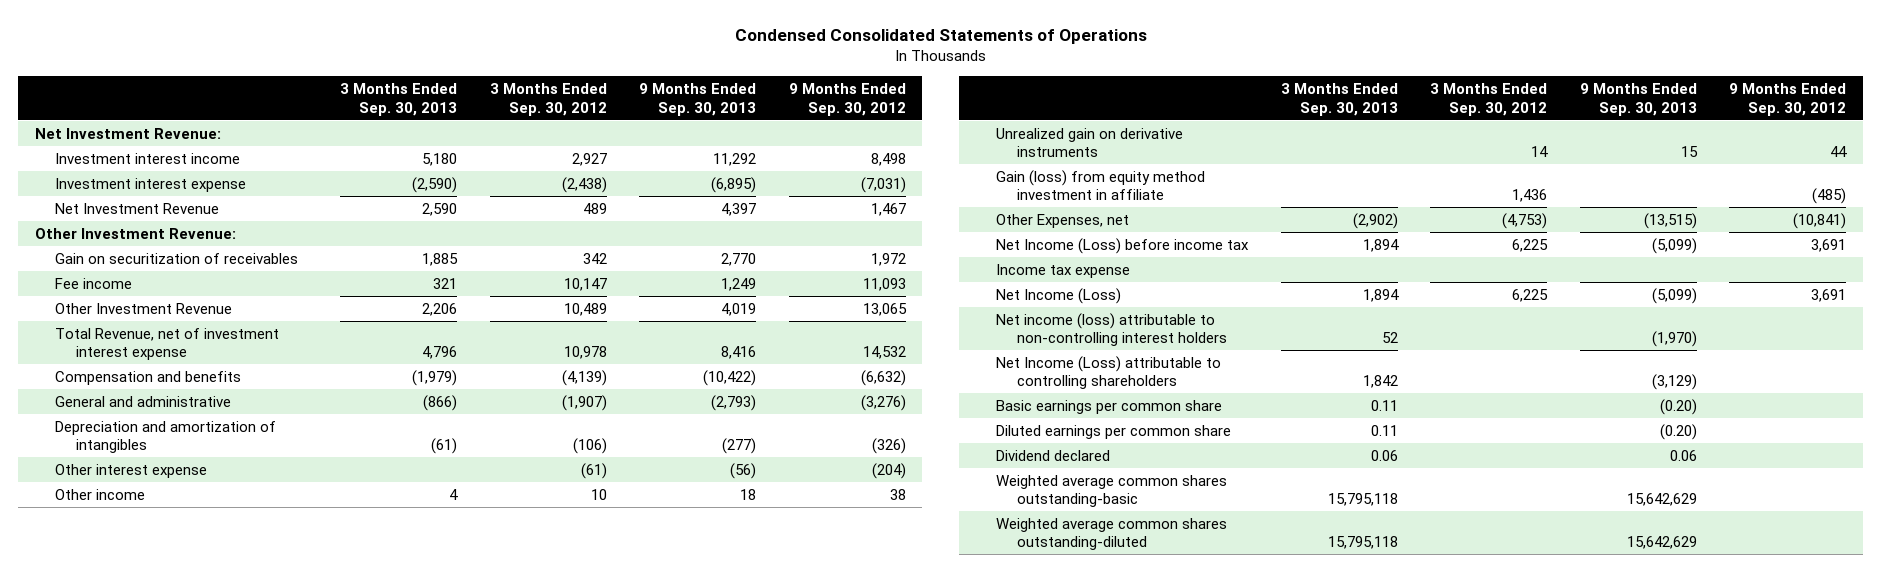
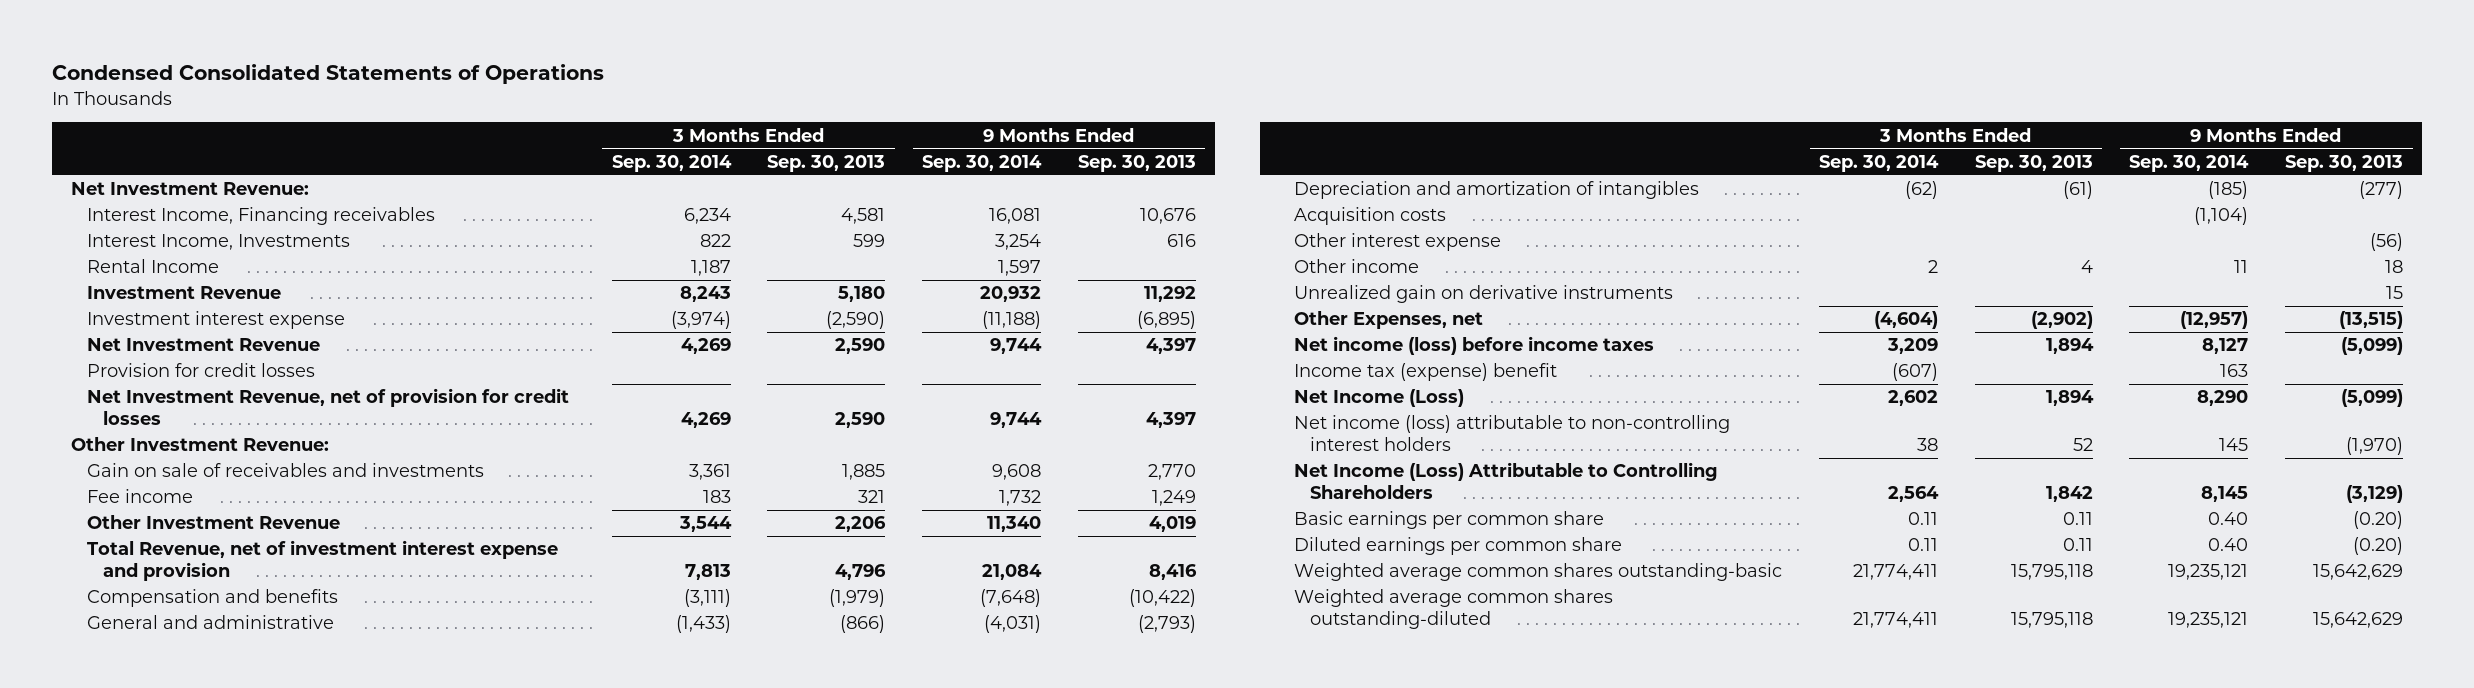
- | 3 Months Ended Sep. 30, 2013 | 3 Months Ended Sep. 30, 2012 | 9 Months Ended Sep. 30, 2013 | 9 Months Ended Sep. 30, 2012
+ | 3 Months Ended Sep. 30, 2014 | 3 Months Ended Sep. 30, 2013 | 9 Months Ended Sep. 30, 2014 | 9 Months Ended Sep. 30, 2013
- Investment interest income | 5,180 | 2,927 | 11,292 | 8,498
+ Interest Income, Financing receivables | 6,234 | 4,581 | 16,081 | 10,676
+ Interest Income, Investments | 822 | 599 | 3,254 | 616
+ Rental Income | 1,187 | | 1,597 |
+ Investment Revenue | 8,243 | 5,180 | 20,932 | 11,292
+ Provision for credit losses
+ Net Investment Revenue, net of provision for credit losses | 4,269 | 2,590 | 9,744 | 4,397
- Gain on securitization of receivables | 1,885 | 342 | 2,770 | 1,972
+ Gain on sale of receivables and investments | 3,361 | 1,885 | 9,608 | 2,770
- Total Revenue, net of investment interest expense | 4,796 | 10,978 | 8,416 | 14,532
+ Total Revenue, net of investment interest expense and provision | 7,813 | 4,796 | 21,084 | 8,416
+ Acquisition costs | | | (1,104) |
- Gain (loss) from equity method investment in affiliate | | 1,436 | | (485)
- Net Income (Loss) before income tax | 1,894 | 6,225 | (5,099) | 3,691
- Income tax expense
+ Net income (loss) before income taxes | 3,209 | 1,894 | 8,127 | (5,099)
+ Income tax (expense) benefit | (607) | | 163 |
- Net Income (Loss) attributable to controlling shareholders | 1,842 | | (3,129) |
+ Net Income (Loss) Attributable to Controlling Shareholders | 2,564 | 1,842 | 8,145 | (3,129)
- Dividend declared | 0.06 | | 0.06 |

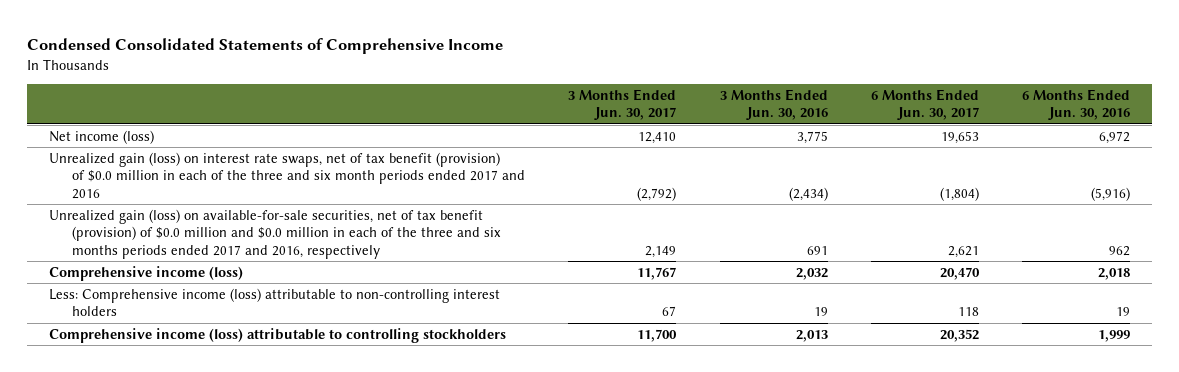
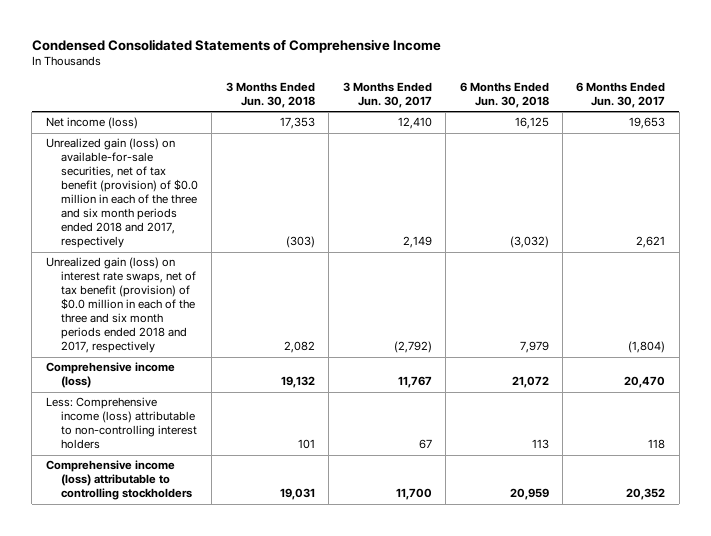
- | 3 Months Ended Jun. 30, 2017 | 3 Months Ended Jun. 30, 2016 | 6 Months Ended Jun. 30, 2017 | 6 Months Ended Jun. 30, 2016
+ | 3 Months Ended Jun. 30, 2018 | 3 Months Ended Jun. 30, 2017 | 6 Months Ended Jun. 30, 2018 | 6 Months Ended Jun. 30, 2017
- Unrealized gain (loss) on interest rate swaps, net of tax benefit (provision) of $0.0 million in each of the three and six month periods ended 2017 and 2016 | (2,792) | (2,434) | (1,804) | (5,916)
- Unrealized gain (loss) on available-for-sale securities, net of tax benefit (provision) of $0.0 million and $0.0 million in each of the three and six months periods ended 2017 and 2016, respectively | 2,149 | 691 | 2,621 | 962
+ Unrealized gain (loss) on available-for-sale securities, net of tax benefit (provision) of $0.0 million in each of the three and six month periods ended 2018 and 2017, respectively | (303) | 2,149 | (3,032) | 2,621
+ Unrealized gain (loss) on interest rate swaps, net of tax benefit (provision) of $0.0 million in each of the three and six month periods ended 2018 and 2017, respectively | 2,082 | (2,792) | 7,979 | (1,804)

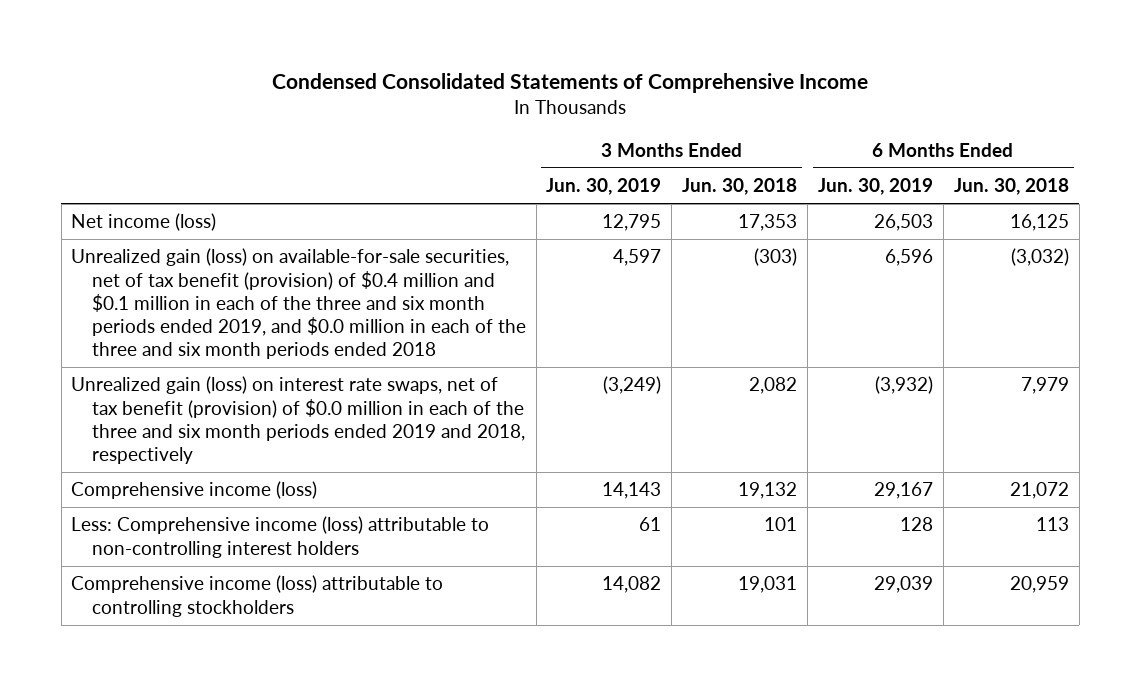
- | 3 Months Ended Jun. 30, 2018 | 3 Months Ended Jun. 30, 2017 | 6 Months Ended Jun. 30, 2018 | 6 Months Ended Jun. 30, 2017
+ | 3 Months Ended Jun. 30, 2019 | 3 Months Ended Jun. 30, 2018 | 6 Months Ended Jun. 30, 2019 | 6 Months Ended Jun. 30, 2018
- Unrealized gain (loss) on available-for-sale securities, net of tax benefit (provision) of $0.0 million in each of the three and six month periods ended 2018 and 2017, respectively | (303) | 2,149 | (3,032) | 2,621
- Unrealized gain (loss) on interest rate swaps, net of tax benefit (provision) of $0.0 million in each of the three and six month periods ended 2018 and 2017, respectively | 2,082 | (2,792) | 7,979 | (1,804)
+ Unrealized gain (loss) on available-for-sale securities, net of tax benefit (provision) of $0.4 million and $0.1 million in each of the three and six month periods ended 2019, and $0.0 million in each of the three and six month periods ended 2018 | 4,597 | (303) | 6,596 | (3,032)
+ Unrealized gain (loss) on interest rate swaps, net of tax benefit (provision) of $0.0 million in each of the three and six month periods ended 2019 and 2018, respectively | (3,249) | 2,082 | (3,932) | 7,979

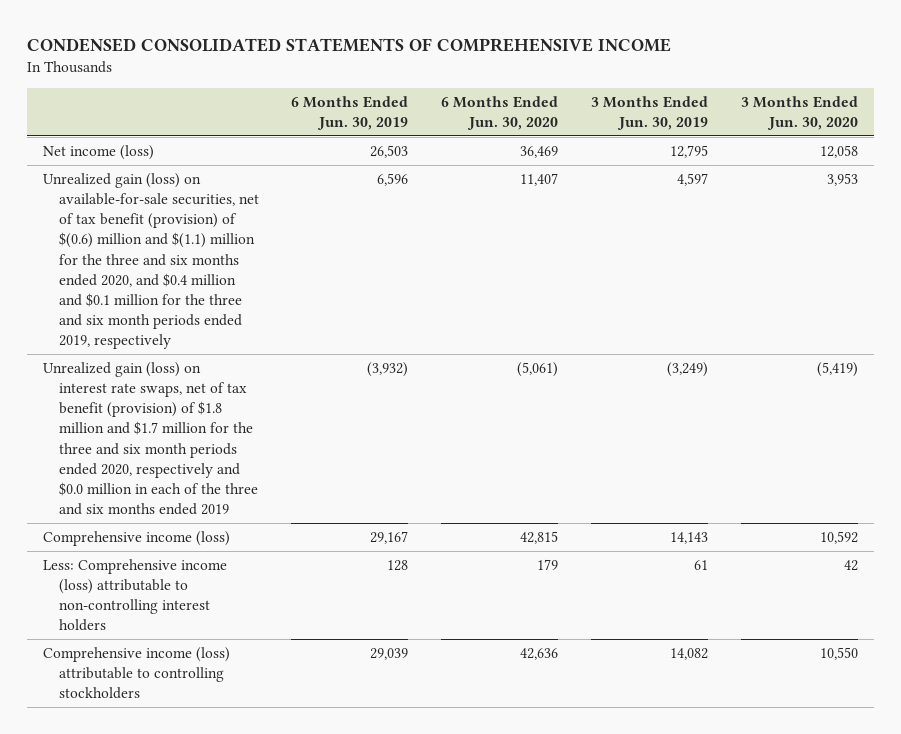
- Condensed Consolidated Statements of Comprehensive Income
+ CONDENSED CONSOLIDATED STATEMENTS OF COMPREHENSIVE INCOME
- | 3 Months Ended Jun. 30, 2019 | 3 Months Ended Jun. 30, 2018 | 6 Months Ended Jun. 30, 2019 | 6 Months Ended Jun. 30, 2018
+ | 6 Months Ended Jun. 30, 2019 | 6 Months Ended Jun. 30, 2020 | 3 Months Ended Jun. 30, 2019 | 3 Months Ended Jun. 30, 2020
- Unrealized gain (loss) on available-for-sale securities, net of tax benefit (provision) of $0.4 million and $0.1 million in each of the three and six month periods ended 2019, and $0.0 million in each of the three and six month periods ended 2018 | 4,597 | (303) | 6,596 | (3,032)
- Unrealized gain (loss) on interest rate swaps, net of tax benefit (provision) of $0.0 million in each of the three and six month periods ended 2019 and 2018, respectively | (3,249) | 2,082 | (3,932) | 7,979
+ Unrealized gain (loss) on available-for-sale securities, net of tax benefit (provision) of $(0.6) million and $(1.1) million for the three and six months ended 2020, and $0.4 million and $0.1 million for the three and six month periods ended 2019, respectively | 6,596 | 11,407 | 4,597 | 3,953
+ Unrealized gain (loss) on interest rate swaps, net of tax benefit (provision) of $1.8 million and $1.7 million for the three and six month periods ended 2020, respectively and $0.0 million in each of the three and six months ended 2019 | (3,932) | (5,061) | (3,249) | (5,419)

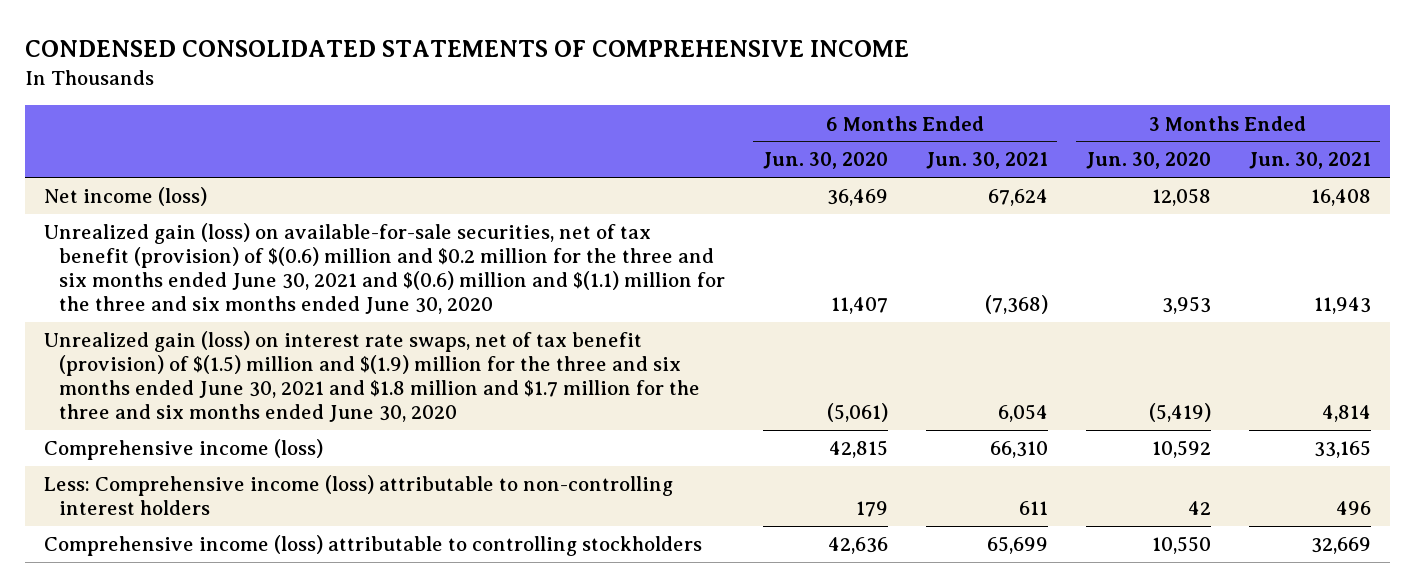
- | 6 Months Ended Jun. 30, 2019 | 6 Months Ended Jun. 30, 2020 | 3 Months Ended Jun. 30, 2019 | 3 Months Ended Jun. 30, 2020
+ | 6 Months Ended Jun. 30, 2020 | 6 Months Ended Jun. 30, 2021 | 3 Months Ended Jun. 30, 2020 | 3 Months Ended Jun. 30, 2021
- Unrealized gain (loss) on available-for-sale securities, net of tax benefit (provision) of $(0.6) million and $(1.1) million for the three and six months ended 2020, and $0.4 million and $0.1 million for the three and six month periods ended 2019, respectively | 6,596 | 11,407 | 4,597 | 3,953
- Unrealized gain (loss) on interest rate swaps, net of tax benefit (provision) of $1.8 million and $1.7 million for the three and six month periods ended 2020, respectively and $0.0 million in each of the three and six months ended 2019 | (3,932) | (5,061) | (3,249) | (5,419)
+ Unrealized gain (loss) on available-for-sale securities, net of tax benefit (provision) of $(0.6) million and $0.2 million for the three and six months ended June 30, 2021 and $(0.6) million and $(1.1) million for the three and six months ended June 30, 2020 | 11,407 | (7,368) | 3,953 | 11,943
+ Unrealized gain (loss) on interest rate swaps, net of tax benefit (provision) of $(1.5) million and $(1.9) million for the three and six months ended June 30, 2021 and $1.8 million and $1.7 million for the three and six months ended June 30, 2020 | (5,061) | 6,054 | (5,419) | 4,814

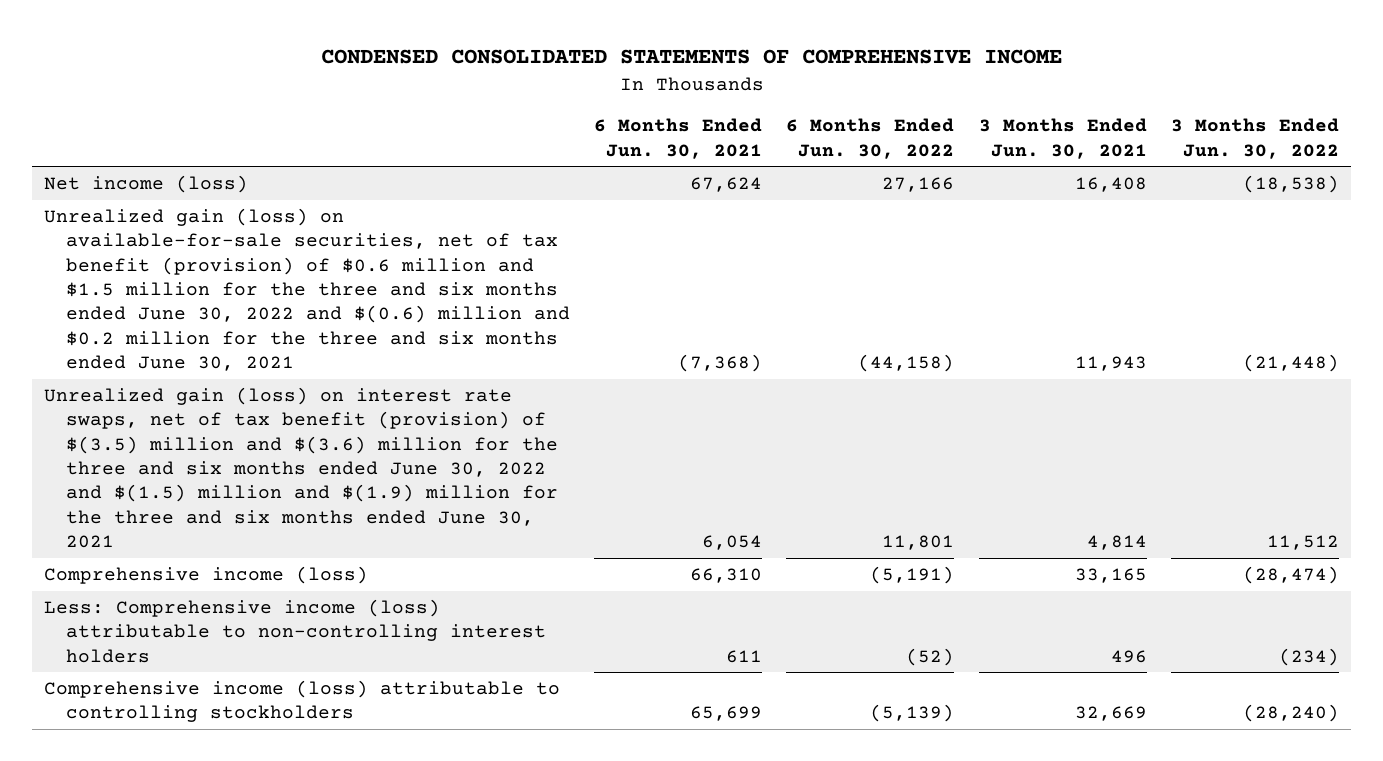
- | 6 Months Ended Jun. 30, 2020 | 6 Months Ended Jun. 30, 2021 | 3 Months Ended Jun. 30, 2020 | 3 Months Ended Jun. 30, 2021
+ | 6 Months Ended Jun. 30, 2021 | 6 Months Ended Jun. 30, 2022 | 3 Months Ended Jun. 30, 2021 | 3 Months Ended Jun. 30, 2022
- Unrealized gain (loss) on available-for-sale securities, net of tax benefit (provision) of $(0.6) million and $0.2 million for the three and six months ended June 30, 2021 and $(0.6) million and $(1.1) million for the three and six months ended June 30, 2020 | 11,407 | (7,368) | 3,953 | 11,943
- Unrealized gain (loss) on interest rate swaps, net of tax benefit (provision) of $(1.5) million and $(1.9) million for the three and six months ended June 30, 2021 and $1.8 million and $1.7 million for the three and six months ended June 30, 2020 | (5,061) | 6,054 | (5,419) | 4,814
+ Unrealized gain (loss) on available-for-sale securities, net of tax benefit (provision) of $0.6 million and $1.5 million for the three and six months ended June 30, 2022 and $(0.6) million and $0.2 million for the three and six months ended June 30, 2021 | (7,368) | (44,158) | 11,943 | (21,448)
+ Unrealized gain (loss) on interest rate swaps, net of tax benefit (provision) of $(3.5) million and $(3.6) million for the three and six months ended June 30, 2022 and $(1.5) million and $(1.9) million for the three and six months ended June 30, 2021 | 6,054 | 11,801 | 4,814 | 11,512

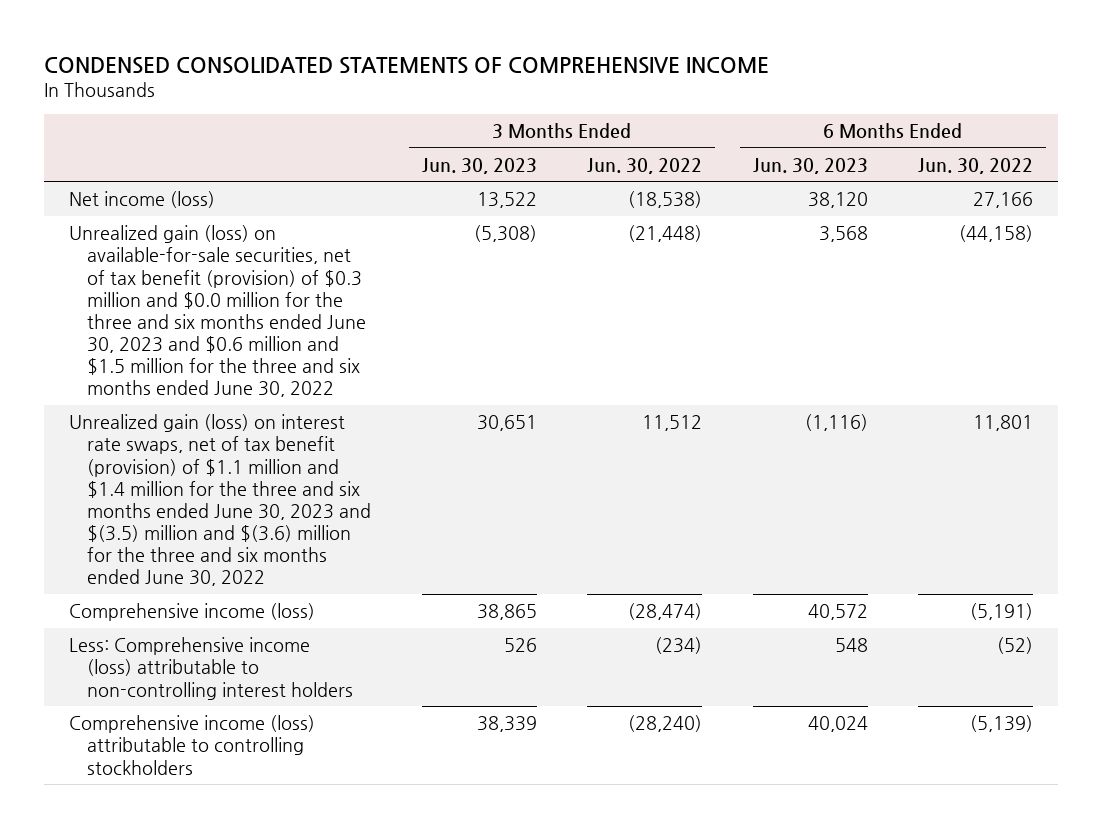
- | 6 Months Ended Jun. 30, 2021 | 6 Months Ended Jun. 30, 2022 | 3 Months Ended Jun. 30, 2021 | 3 Months Ended Jun. 30, 2022
+ | 3 Months Ended Jun. 30, 2023 | 3 Months Ended Jun. 30, 2022 | 6 Months Ended Jun. 30, 2023 | 6 Months Ended Jun. 30, 2022
- Unrealized gain (loss) on available-for-sale securities, net of tax benefit (provision) of $0.6 million and $1.5 million for the three and six months ended June 30, 2022 and $(0.6) million and $0.2 million for the three and six months ended June 30, 2021 | (7,368) | (44,158) | 11,943 | (21,448)
- Unrealized gain (loss) on interest rate swaps, net of tax benefit (provision) of $(3.5) million and $(3.6) million for the three and six months ended June 30, 2022 and $(1.5) million and $(1.9) million for the three and six months ended June 30, 2021 | 6,054 | 11,801 | 4,814 | 11,512
+ Unrealized gain (loss) on available-for-sale securities, net of tax benefit (provision) of $0.3 million and $0.0 million for the three and six months ended June 30, 2023 and $0.6 million and $1.5 million for the three and six months ended June 30, 2022 | (5,308) | (21,448) | 3,568 | (44,158)
+ Unrealized gain (loss) on interest rate swaps, net of tax benefit (provision) of $1.1 million and $1.4 million for the three and six months ended June 30, 2023 and $(3.5) million and $(3.6) million for the three and six months ended June 30, 2022 | 30,651 | 11,512 | (1,116) | 11,801

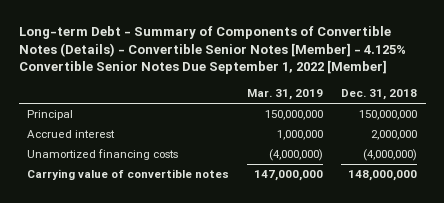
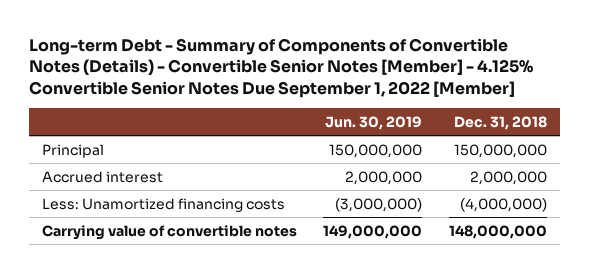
- | Mar. 31, 2019 | Dec. 31, 2018
+ | Jun. 30, 2019 | Dec. 31, 2018
- Unamortized financing costs | (4,000,000) | (4,000,000)
+ Less: Unamortized financing costs | (3,000,000) | (4,000,000)

